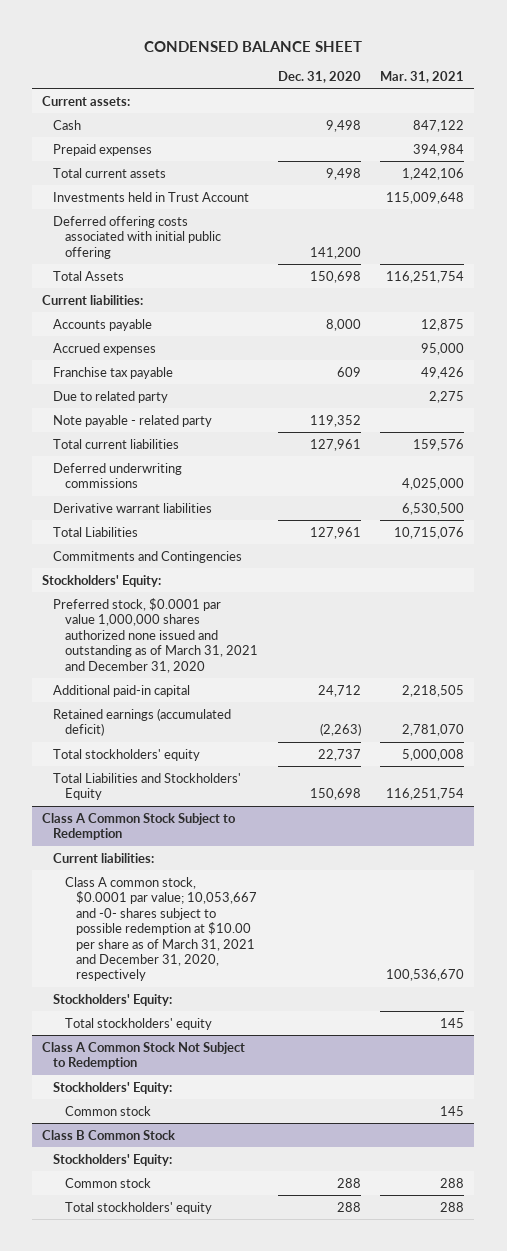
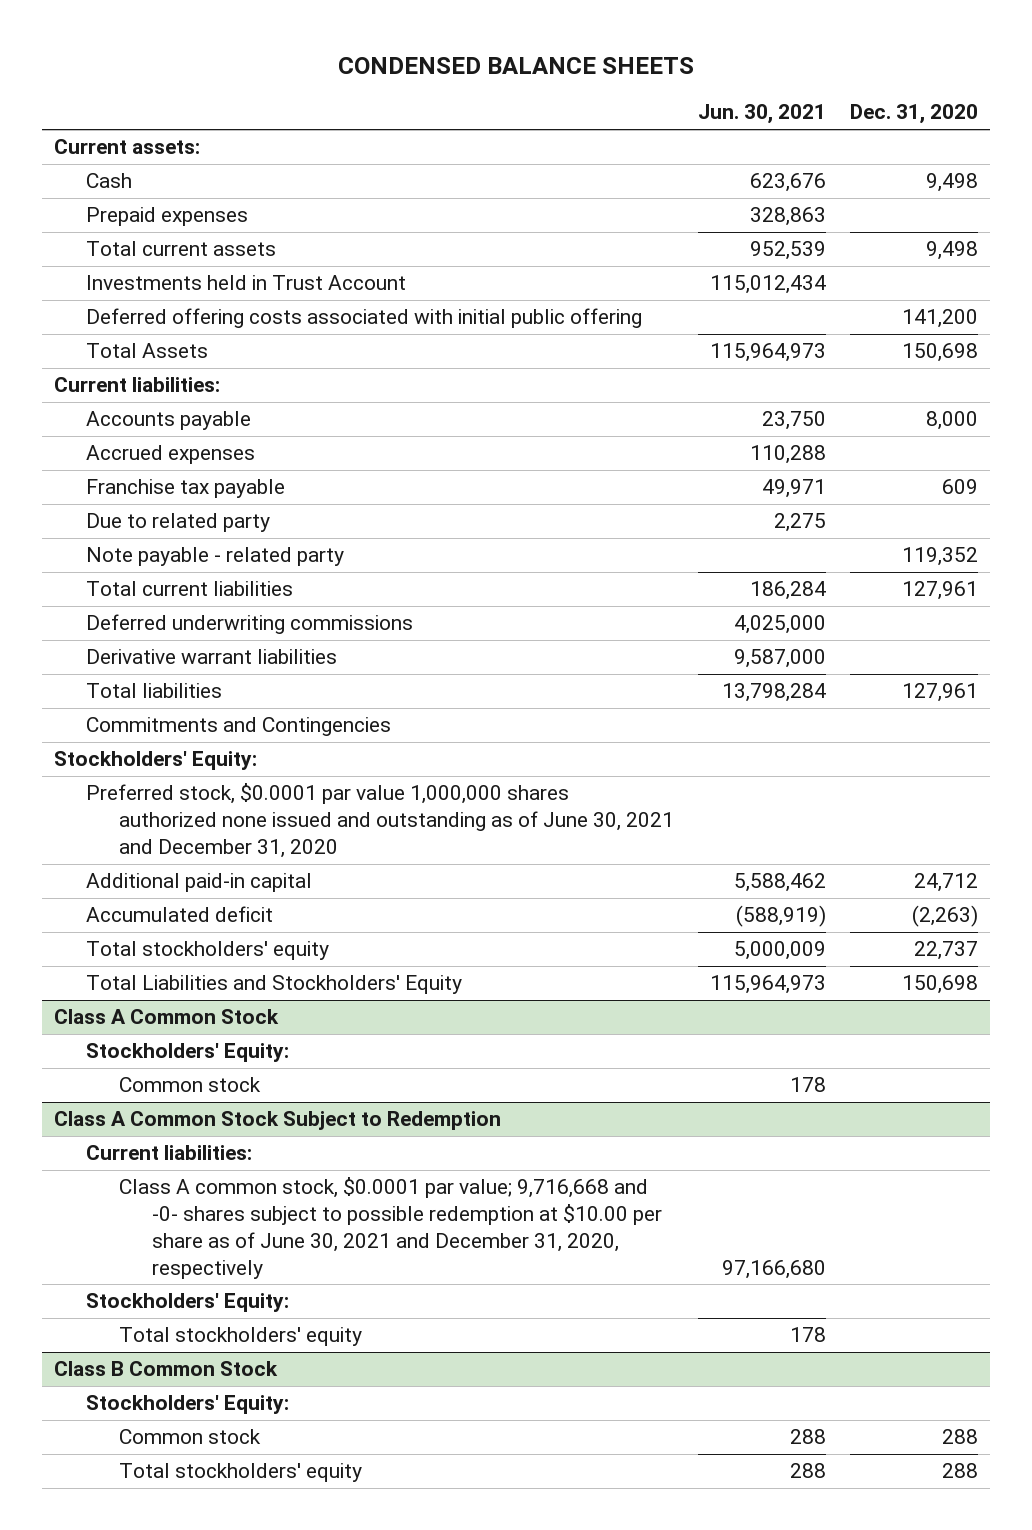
- CONDENSED BALANCE SHEET
+ CONDENSED BALANCE SHEETS
- | Dec. 31, 2020 | Mar. 31, 2021
+ | Jun. 30, 2021 | Dec. 31, 2020
- Total Liabilities | 127,961 | 10,715,076
+ Total liabilities | 13,798,284 | 127,961
- Preferred stock, $0.0001 par value 1,000,000 shares authorized none issued and outstanding as of March 31, 2021 and December 31, 2020
+ Preferred stock, $0.0001 par value 1,000,000 shares authorized none issued and outstanding as of June 30, 2021 and December 31, 2020
- Retained earnings (accumulated deficit) | (2,263) | 2,781,070
+ Accumulated deficit | (588,919) | (2,263)
+ Class A Common Stock
+ Stockholders' Equity:
+ Common stock | 178 |
@ Class A Common Stock Subject to Redemption
- Class A common stock, $0.0001 par value; 10,053,667 and -0- shares subject to possible redemption at $10.00 per share as of March 31, 2021 and December 31, 2020, respectively | | 100,536,670
+ Class A common stock, $0.0001 par value; 9,716,668 and -0- shares subject to possible redemption at $10.00 per share as of June 30, 2021 and December 31, 2020, respectively | 97,166,680 |
- Class A Common Stock Not Subject to Redemption
- Stockholders' Equity:
- Common stock | | 145

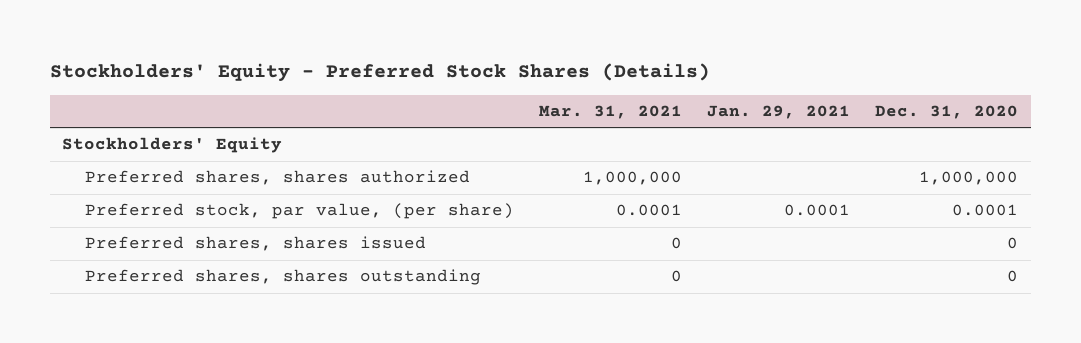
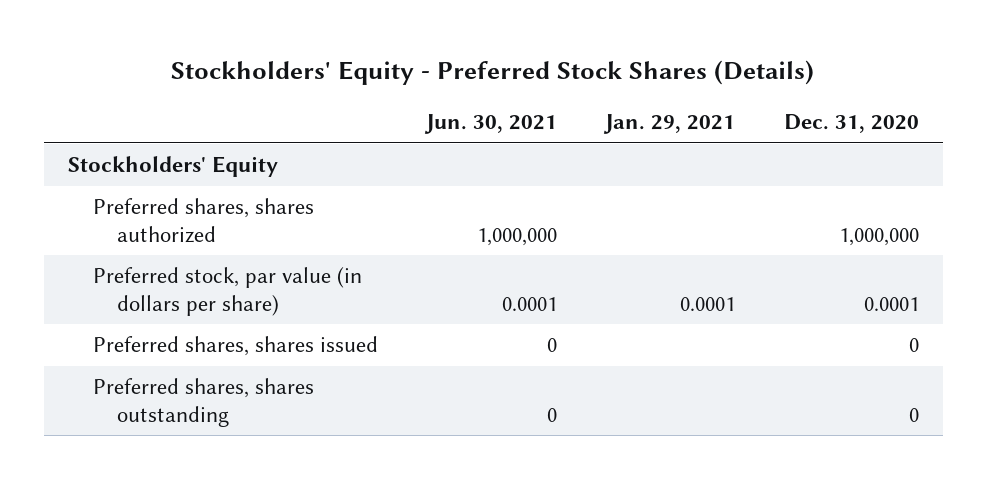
- | Mar. 31, 2021 | Jan. 29, 2021 | Dec. 31, 2020
+ | Jun. 30, 2021 | Jan. 29, 2021 | Dec. 31, 2020
- Preferred stock, par value, (per share) | 0.0001 | 0.0001 | 0.0001
+ Preferred stock, par value (in dollars per share) | 0.0001 | 0.0001 | 0.0001

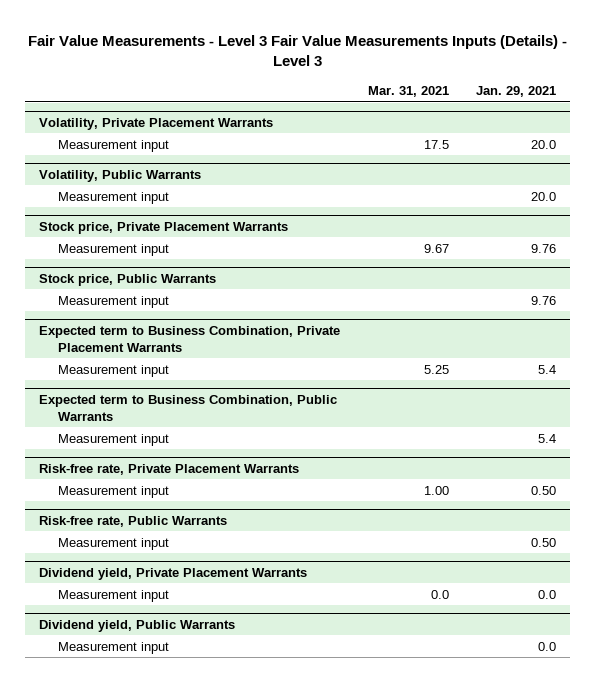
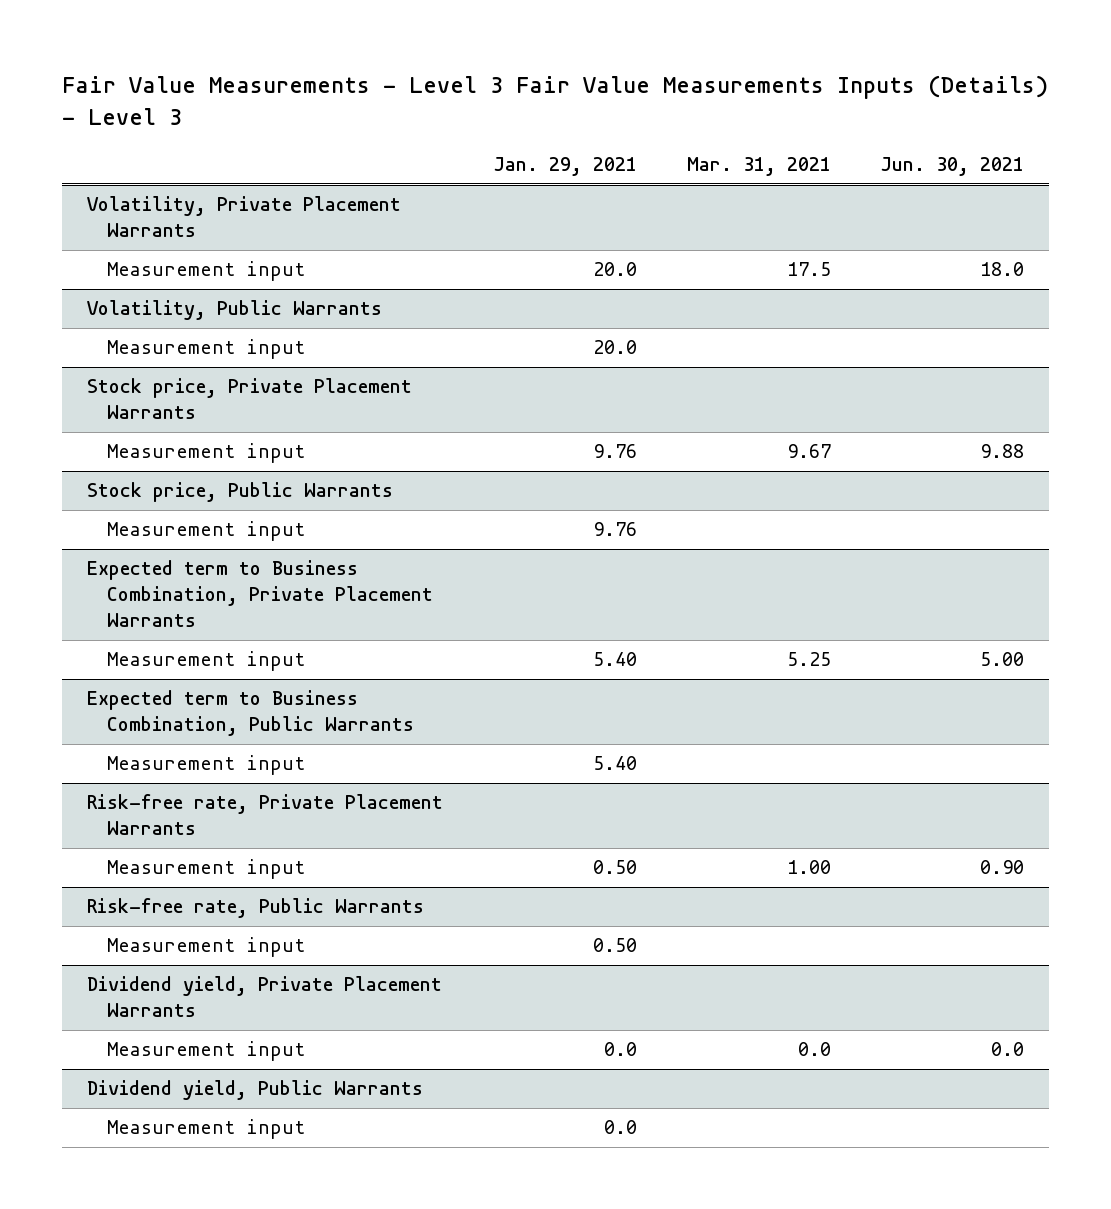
- | Mar. 31, 2021 | Jan. 29, 2021
+ | Jan. 29, 2021 | Mar. 31, 2021 | Jun. 30, 2021
@ Expected term to Business Combination, Private Placement Warrants
- Measurement input | 5.25 | 5.4
+ Measurement input | 5.40 | 5.25 | 5.00
@ Expected term to Business Combination, Public Warrants
- Measurement input | | 5.4
+ Measurement input | 5.40 | |

